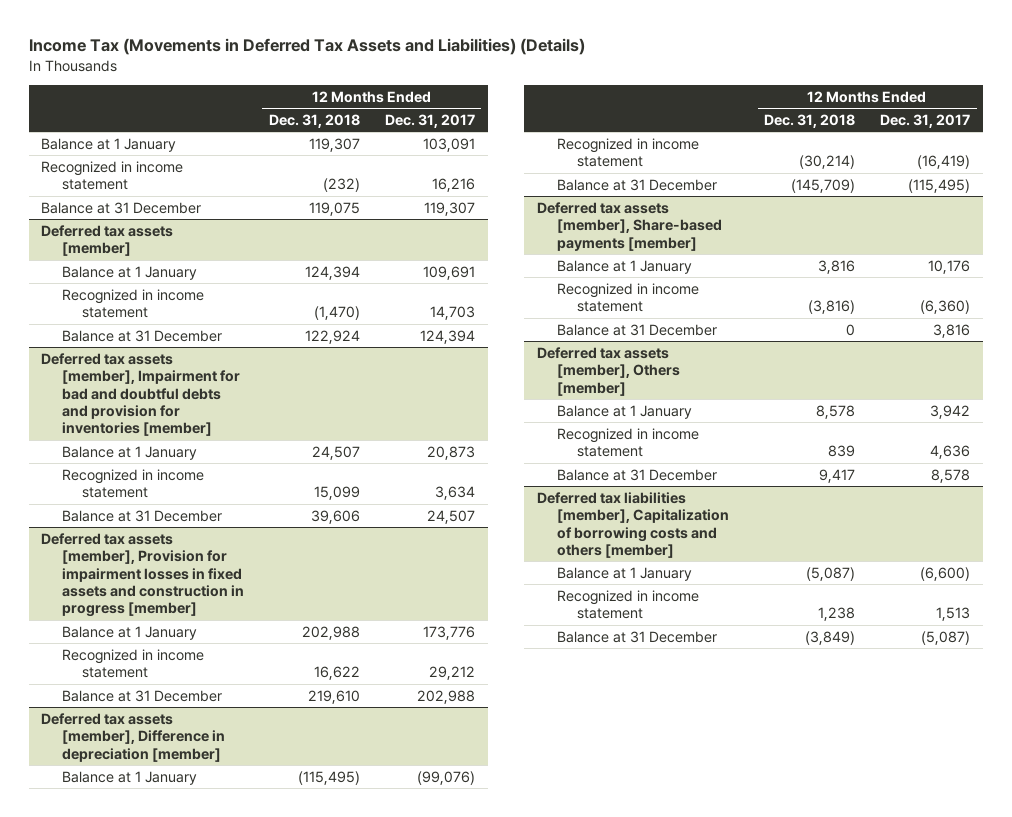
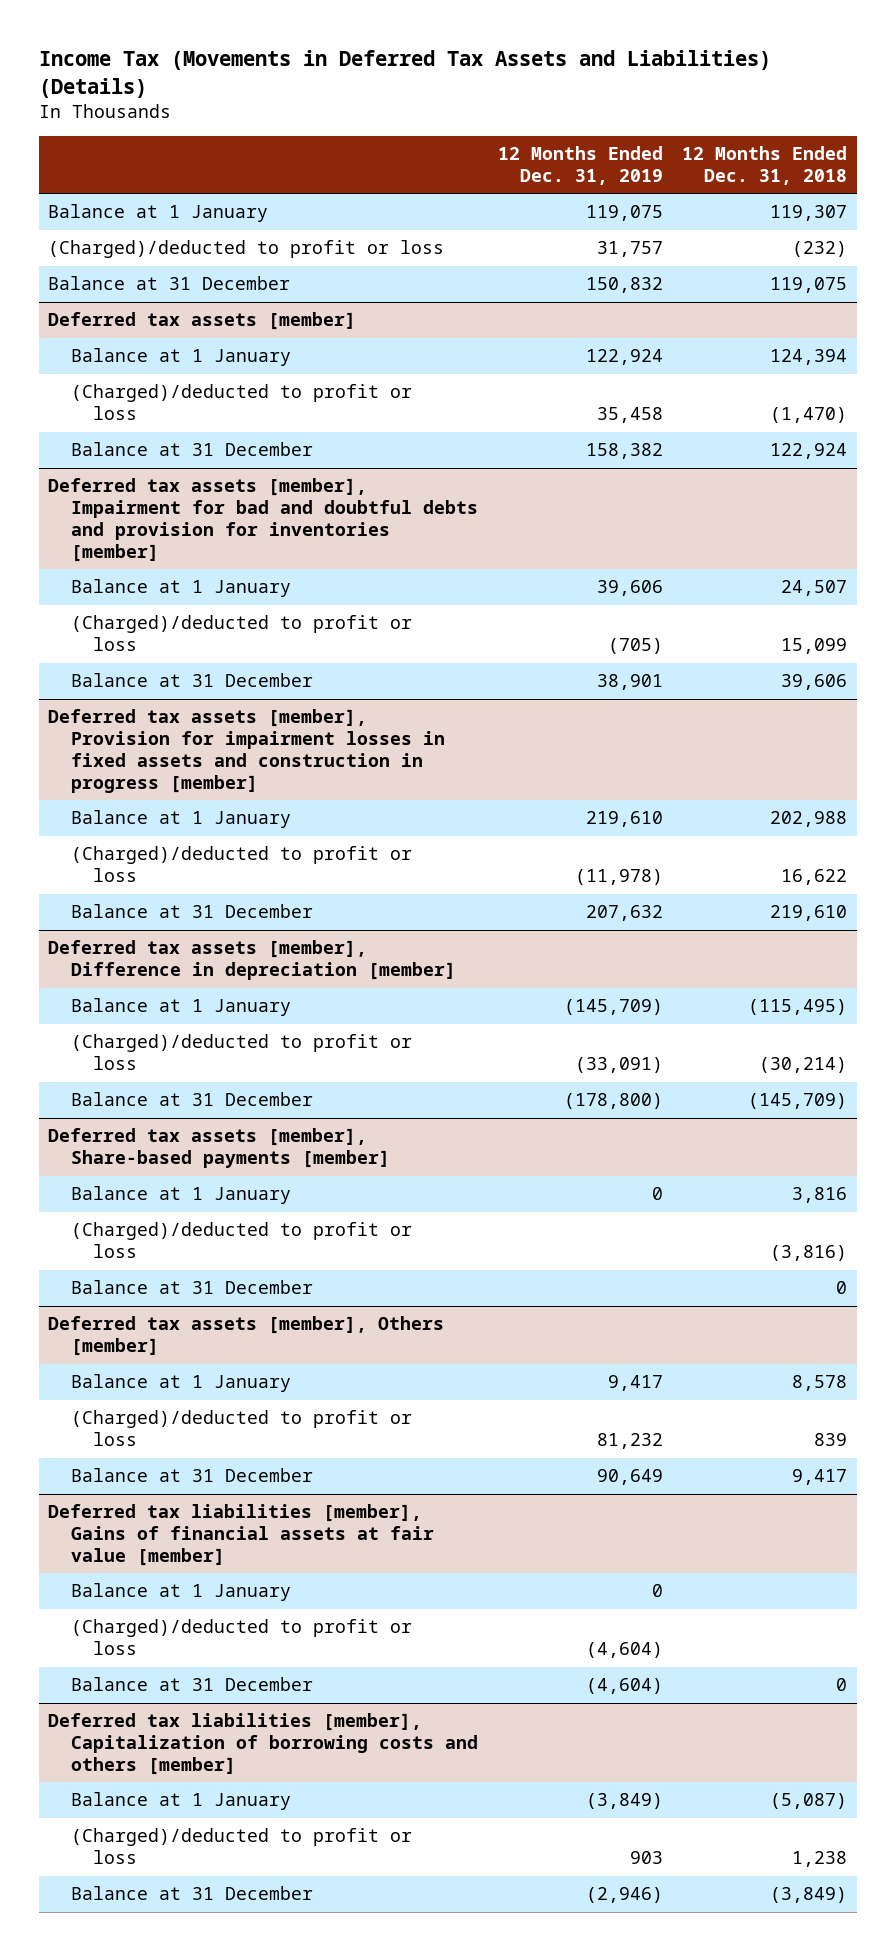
- | 12 Months Ended Dec. 31, 2018 | 12 Months Ended Dec. 31, 2017
+ | 12 Months Ended Dec. 31, 2019 | 12 Months Ended Dec. 31, 2018
- Recognized in income statement | (232) | 16,216
+ (Charged)/deducted to profit or loss | 31,757 | (232)
@ Deferred tax assets [member]
- Recognized in income statement | (1,470) | 14,703
+ (Charged)/deducted to profit or loss | 35,458 | (1,470)
@ Deferred tax assets [member], Impairment for bad and doubtful debts and provision for inventories [member]
- Recognized in income statement | 15,099 | 3,634
+ (Charged)/deducted to profit or loss | (705) | 15,099
@ Deferred tax assets [member], Provision for impairment losses in fixed assets and construction in progress [member]
- Recognized in income statement | 16,622 | 29,212
+ (Charged)/deducted to profit or loss | (11,978) | 16,622
@ Deferred tax assets [member], Difference in depreciation [member]
- Recognized in income statement | (30,214) | (16,419)
+ (Charged)/deducted to profit or loss | (33,091) | (30,214)
@ Deferred tax assets [member], Share-based payments [member]
- Recognized in income statement | (3,816) | (6,360)
+ (Charged)/deducted to profit or loss | | (3,816)
@ Deferred tax assets [member], Others [member]
- Recognized in income statement | 839 | 4,636
+ (Charged)/deducted to profit or loss | 81,232 | 839
+ Deferred tax liabilities [member], Gains of financial assets at fair value [member]
+ Balance at 1 January | 0 |
+ (Charged)/deducted to profit or loss | (4,604) |
+ Balance at 31 December | (4,604) | 0
@ Deferred tax liabilities [member], Capitalization of borrowing costs and others [member]
- Recognized in income statement | 1,238 | 1,513
+ (Charged)/deducted to profit or loss | 903 | 1,238

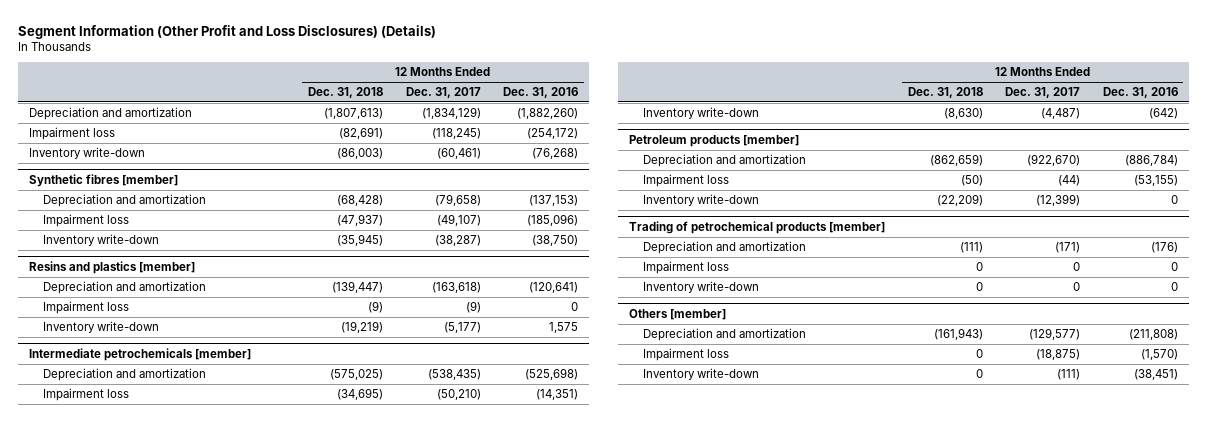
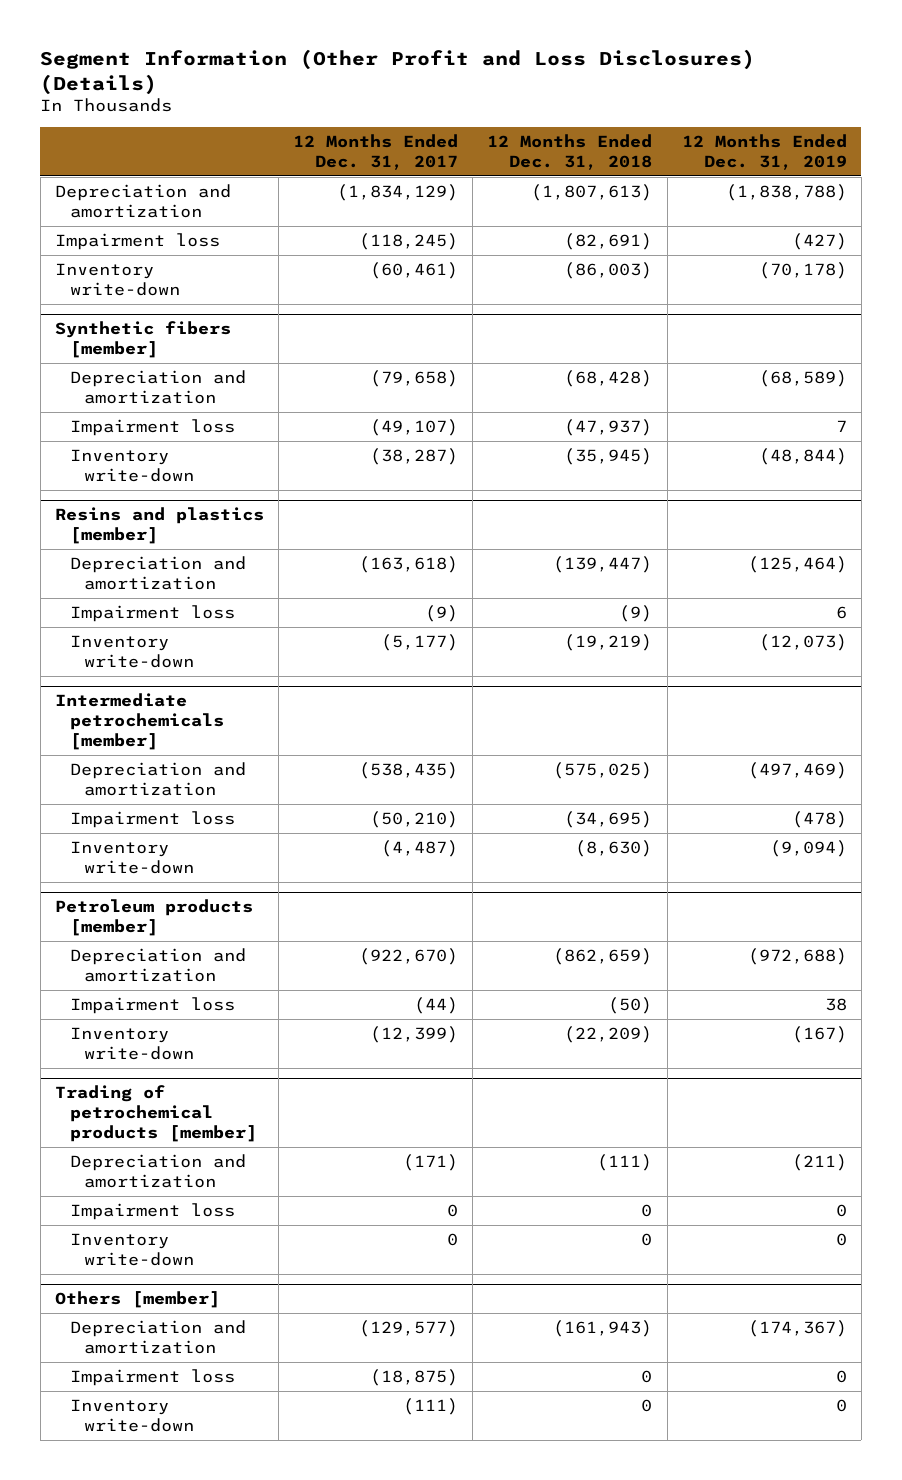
- | 12 Months Ended Dec. 31, 2018 | 12 Months Ended Dec. 31, 2017 | 12 Months Ended Dec. 31, 2016
+ | 12 Months Ended Dec. 31, 2017 | 12 Months Ended Dec. 31, 2018 | 12 Months Ended Dec. 31, 2019
- Synthetic fibres [member]
+ Synthetic fibers [member]

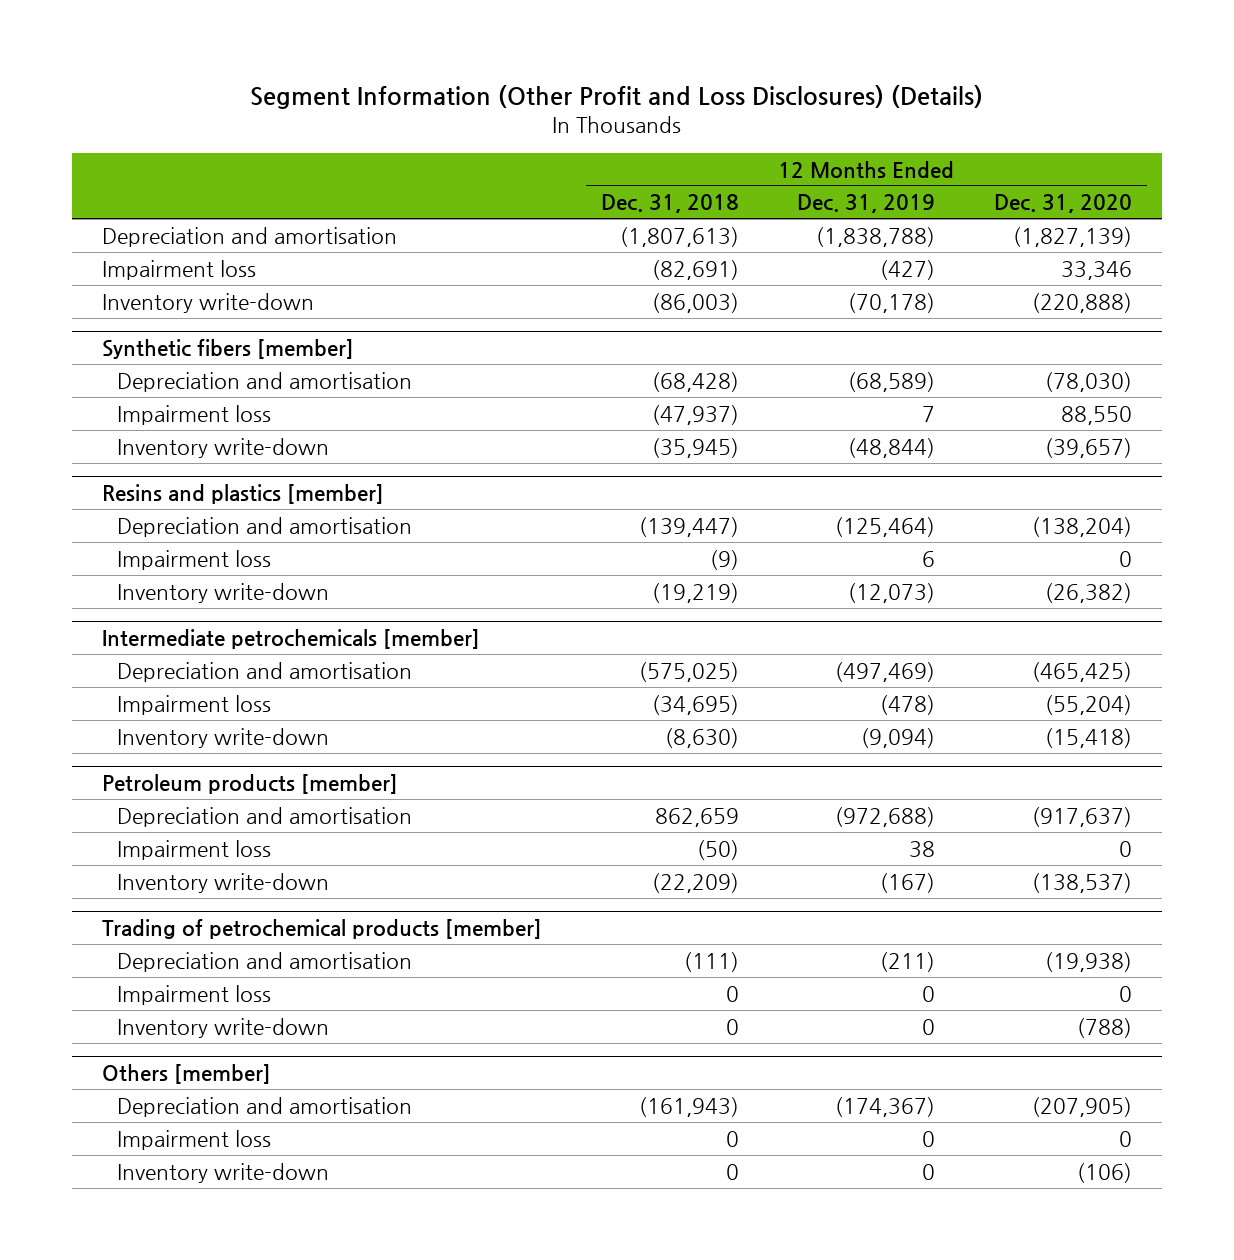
- | 12 Months Ended Dec. 31, 2017 | 12 Months Ended Dec. 31, 2018 | 12 Months Ended Dec. 31, 2019
+ | 12 Months Ended Dec. 31, 2018 | 12 Months Ended Dec. 31, 2019 | 12 Months Ended Dec. 31, 2020
- Depreciation and amortization | (1,834,129) | (1,807,613) | (1,838,788)
+ Depreciation and amortisation | (1,807,613) | (1,838,788) | (1,827,139)
@ Synthetic fibers [member]
- Depreciation and amortization | (79,658) | (68,428) | (68,589)
+ Depreciation and amortisation | (68,428) | (68,589) | (78,030)
@ Resins and plastics [member]
- Depreciation and amortization | (163,618) | (139,447) | (125,464)
+ Depreciation and amortisation | (139,447) | (125,464) | (138,204)
@ Intermediate petrochemicals [member]
- Depreciation and amortization | (538,435) | (575,025) | (497,469)
+ Depreciation and amortisation | (575,025) | (497,469) | (465,425)
@ Petroleum products [member]
- Depreciation and amortization | (922,670) | (862,659) | (972,688)
+ Depreciation and amortisation | 862,659 | (972,688) | (917,637)
@ Trading of petrochemical products [member]
- Depreciation and amortization | (171) | (111) | (211)
+ Depreciation and amortisation | (111) | (211) | (19,938)
@ Others [member]
- Depreciation and amortization | (129,577) | (161,943) | (174,367)
+ Depreciation and amortisation | (161,943) | (174,367) | (207,905)

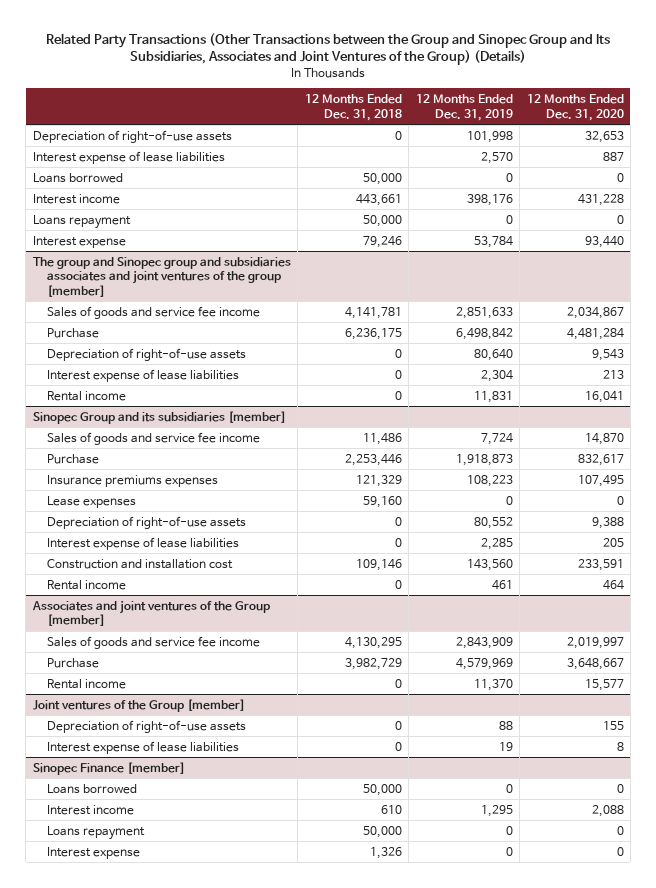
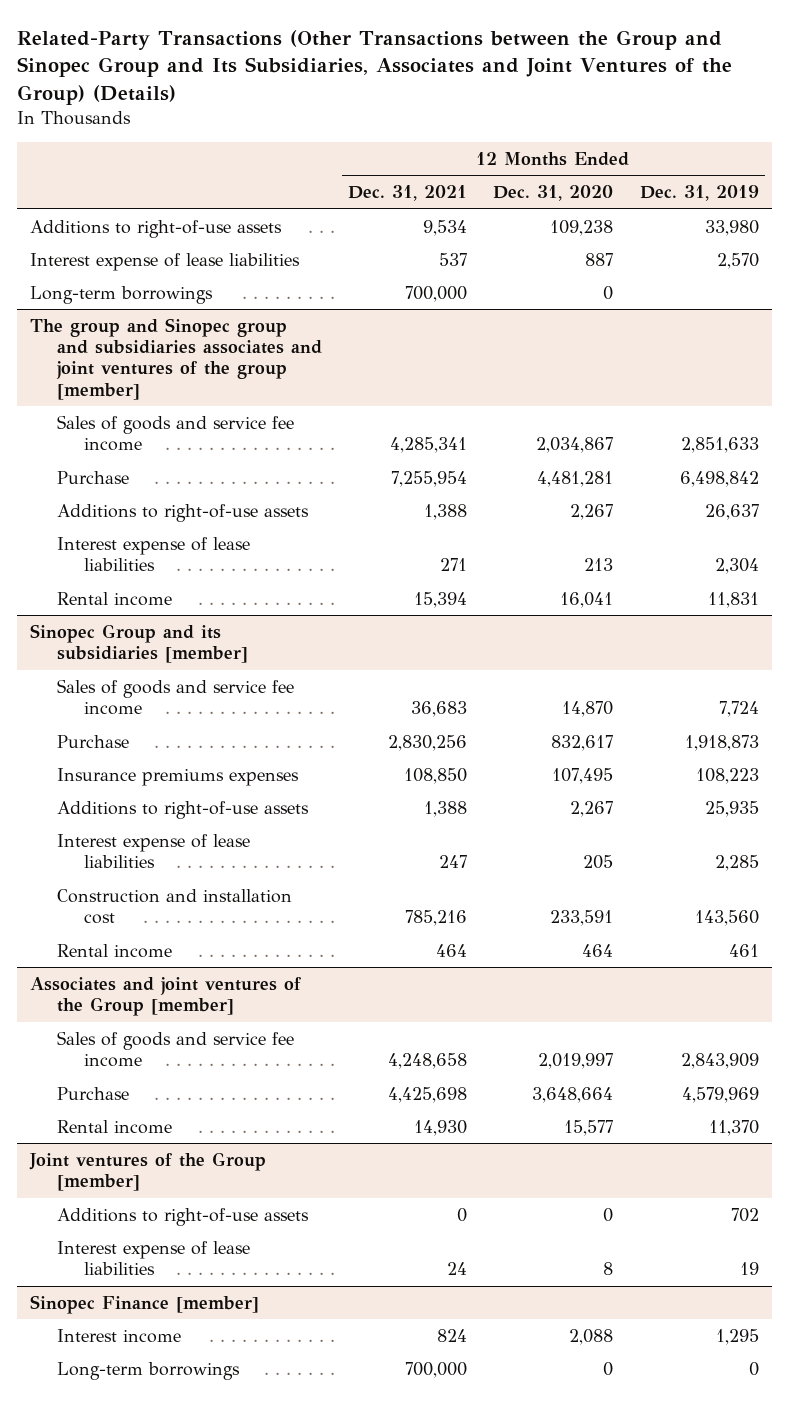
- Related Party Transactions (Other Transactions between the Group and Sinopec Group and Its Subsidiaries, Associates and Joint Ventures of the Group) (Details)
+ Related-Party Transactions (Other Transactions between the Group and Sinopec Group and Its Subsidiaries, Associates and Joint Ventures of the Group) (Details)
- | 12 Months Ended Dec. 31, 2018 | 12 Months Ended Dec. 31, 2019 | 12 Months Ended Dec. 31, 2020
+ | 12 Months Ended Dec. 31, 2021 | 12 Months Ended Dec. 31, 2020 | 12 Months Ended Dec. 31, 2019
- Depreciation of right-of-use assets | 0 | 101,998 | 32,653
+ Additions to right-of-use assets | 9,534 | 109,238 | 33,980
- Loans borrowed | 50,000 | 0 | 0
- Interest income | 443,661 | 398,176 | 431,228
- Loans repayment | 50,000 | 0 | 0
- Interest expense | 79,246 | 53,784 | 93,440
+ Long-term borrowings | 700,000 | 0 |
@ The group and Sinopec group and subsidiaries associates and joint ventures of the group [member]
- Purchase | 6,236,175 | 6,498,842 | 4,481,284
- Depreciation of right-of-use assets | 0 | 80,640 | 9,543
+ Purchase | 7,255,954 | 4,481,281 | 6,498,842
+ Additions to right-of-use assets | 1,388 | 2,267 | 26,637
@ Sinopec Group and its subsidiaries [member]
- Lease expenses | 59,160 | 0 | 0
- Depreciation of right-of-use assets | 0 | 80,552 | 9,388
+ Additions to right-of-use assets | 1,388 | 2,267 | 25,935
@ Associates and joint ventures of the Group [member]
- Purchase | 3,982,729 | 4,579,969 | 3,648,667
+ Purchase | 4,425,698 | 3,648,664 | 4,579,969
@ Joint ventures of the Group [member]
- Depreciation of right-of-use assets | 0 | 88 | 155
+ Additions to right-of-use assets | 0 | 0 | 702
@ Sinopec Finance [member]
- Loans borrowed | 50,000 | 0 | 0
- Loans repayment | 50,000 | 0 | 0
- Interest expense | 1,326 | 0 | 0
+ Long-term borrowings | 700,000 | 0 | 0

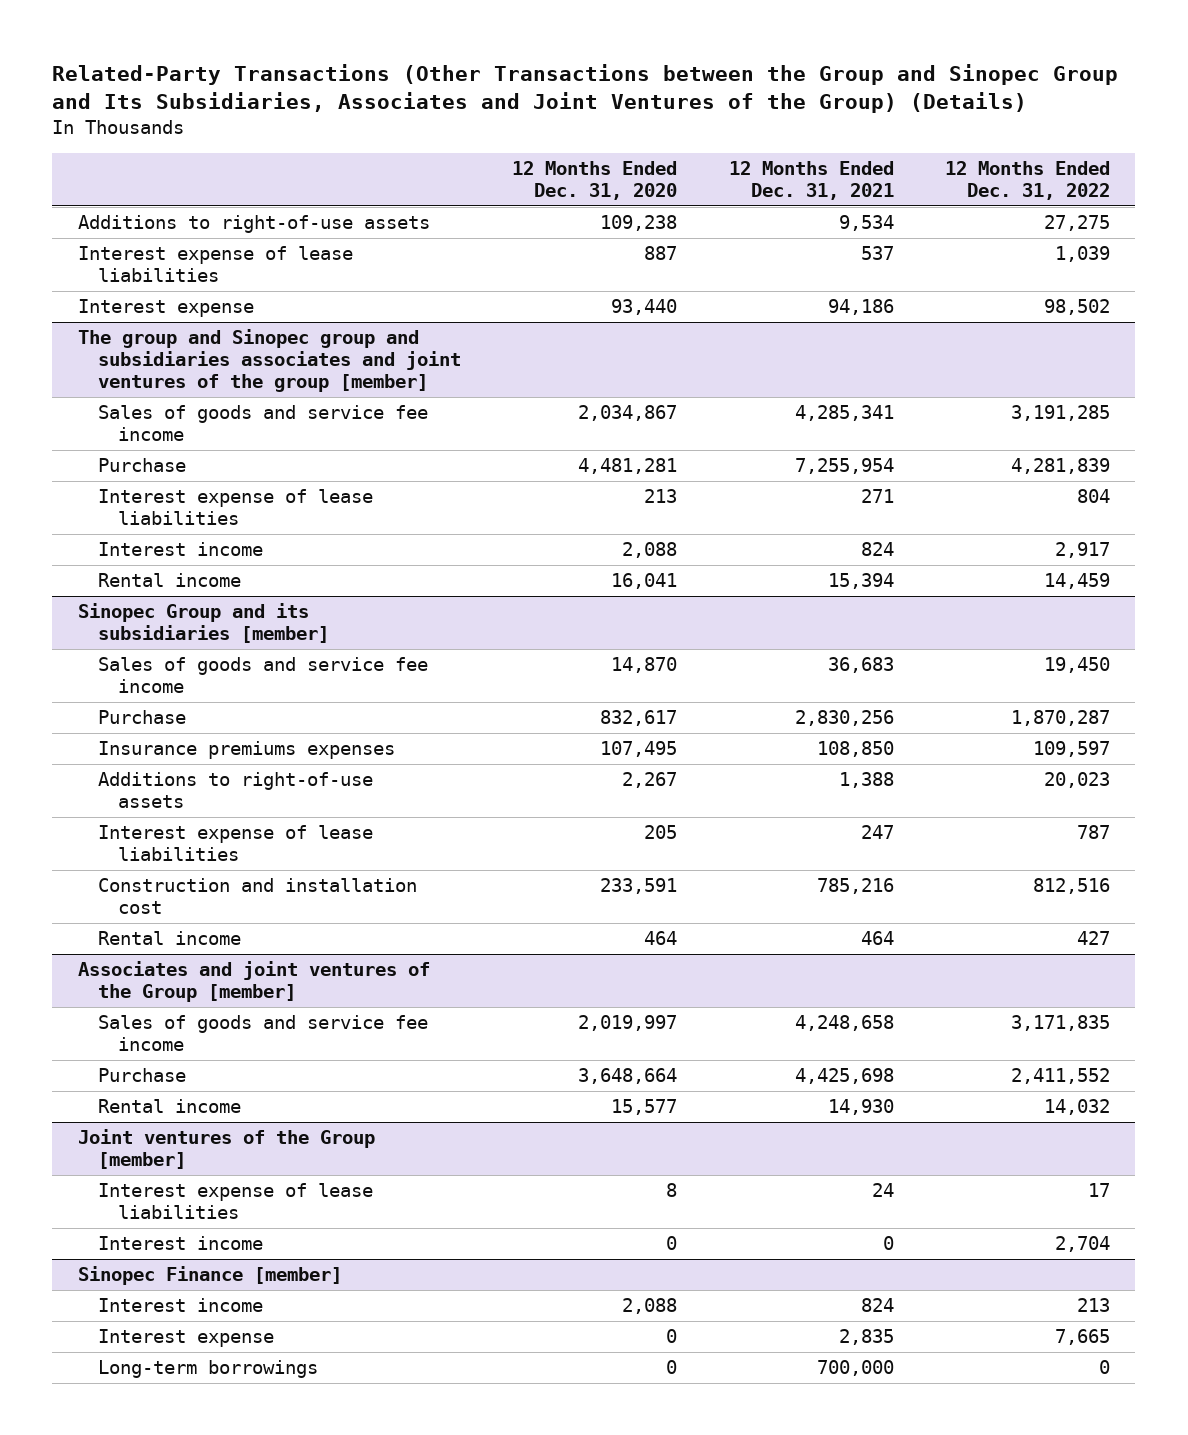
- | 12 Months Ended Dec. 31, 2021 | 12 Months Ended Dec. 31, 2020 | 12 Months Ended Dec. 31, 2019
+ | 12 Months Ended Dec. 31, 2020 | 12 Months Ended Dec. 31, 2021 | 12 Months Ended Dec. 31, 2022
- Long-term borrowings | 700,000 | 0 |
+ Interest expense | 93,440 | 94,186 | 98,502
@ The group and Sinopec group and subsidiaries associates and joint ventures of the group [member]
- Additions to right-of-use assets | 1,388 | 2,267 | 26,637
+ Interest income | 2,088 | 824 | 2,917
@ Joint ventures of the Group [member]
- Additions to right-of-use assets | 0 | 0 | 702
+ Interest income | 0 | 0 | 2,704
@ Sinopec Finance [member]
+ Interest expense | 0 | 2,835 | 7,665

